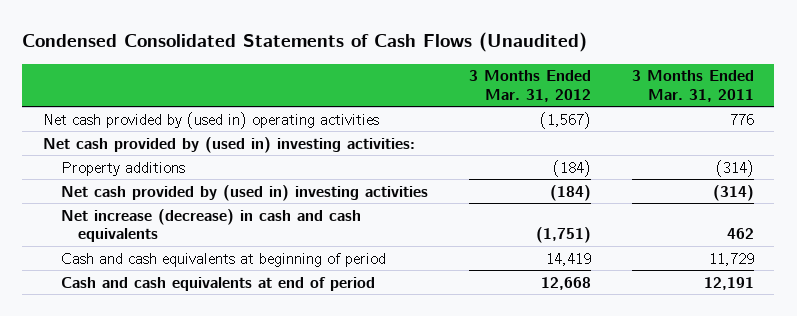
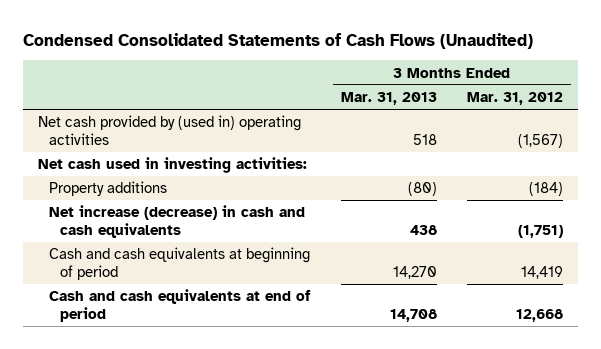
- | 3 Months Ended Mar. 31, 2012 | 3 Months Ended Mar. 31, 2011
+ | 3 Months Ended Mar. 31, 2013 | 3 Months Ended Mar. 31, 2012
- Net cash provided by (used in) investing activities:
+ Net cash used in investing activities:
- Net cash provided by (used in) investing activities | (184) | (314)

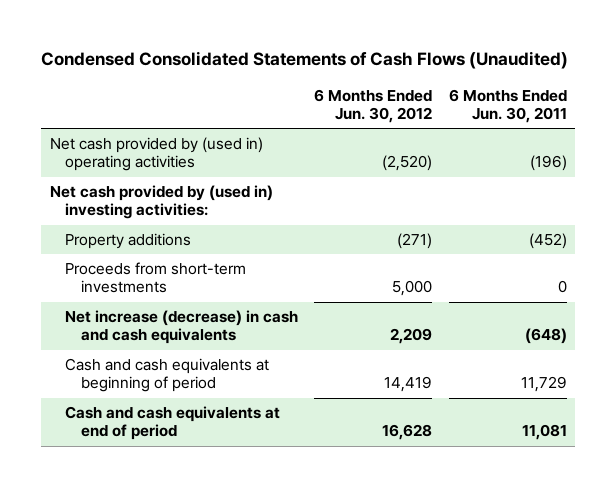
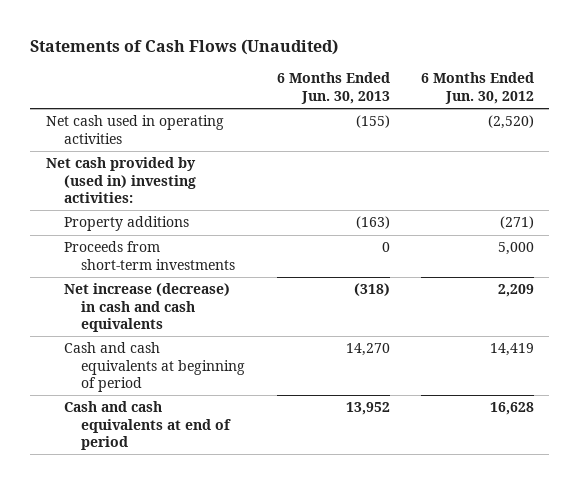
- Condensed Consolidated Statements of Cash Flows (Unaudited)
+ Statements of Cash Flows (Unaudited)
- | 6 Months Ended Jun. 30, 2012 | 6 Months Ended Jun. 30, 2011
+ | 6 Months Ended Jun. 30, 2013 | 6 Months Ended Jun. 30, 2012
- Net cash provided by (used in) operating activities | (2,520) | (196)
+ Net cash used in operating activities | (155) | (2,520)

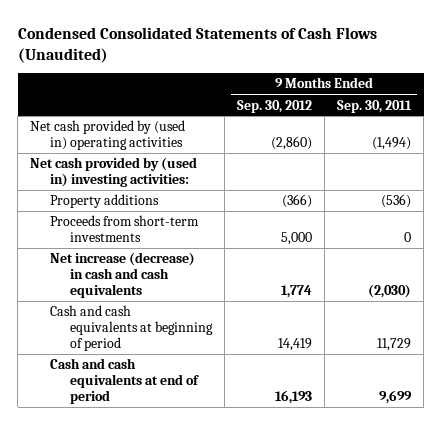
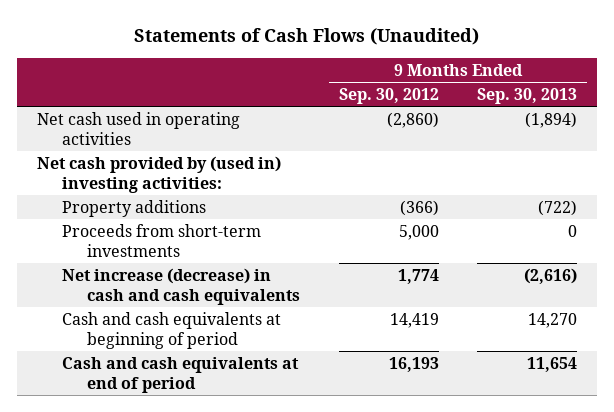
- Condensed Consolidated Statements of Cash Flows (Unaudited)
+ Statements of Cash Flows (Unaudited)
- | 9 Months Ended Sep. 30, 2012 | 9 Months Ended Sep. 30, 2011
+ | 9 Months Ended Sep. 30, 2012 | 9 Months Ended Sep. 30, 2013
- Net cash provided by (used in) operating activities | (2,860) | (1,494)
+ Net cash used in operating activities | (2,860) | (1,894)

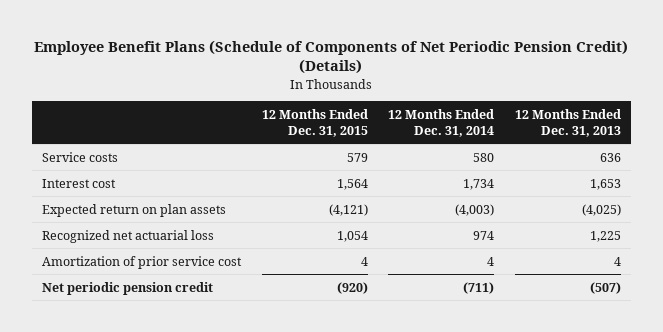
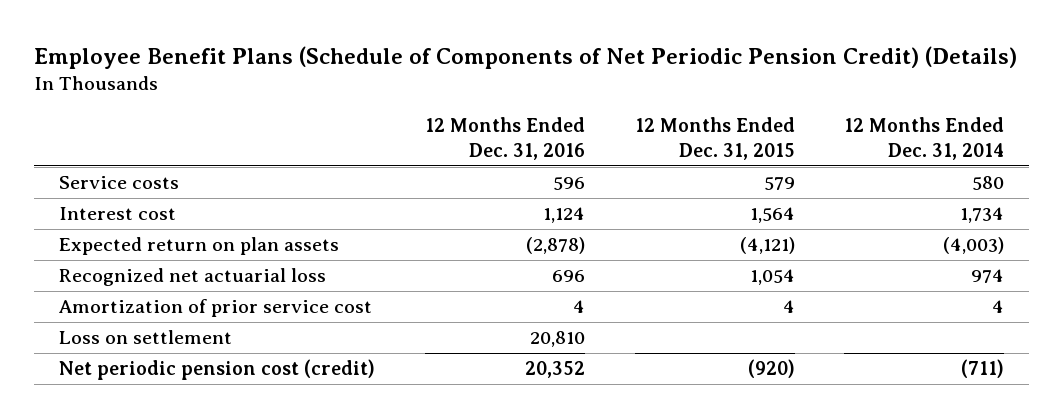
- | 12 Months Ended Dec. 31, 2015 | 12 Months Ended Dec. 31, 2014 | 12 Months Ended Dec. 31, 2013
+ | 12 Months Ended Dec. 31, 2016 | 12 Months Ended Dec. 31, 2015 | 12 Months Ended Dec. 31, 2014
- Net periodic pension credit | (920) | (711) | (507)
+ Loss on settlement | 20,810 | |
+ Net periodic pension cost (credit) | 20,352 | (920) | (711)

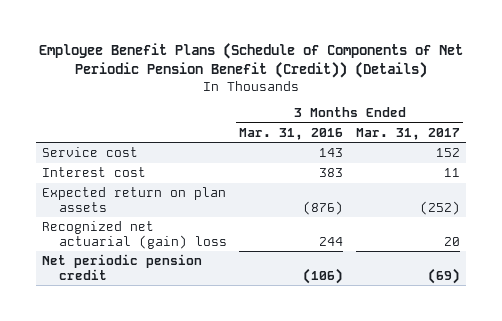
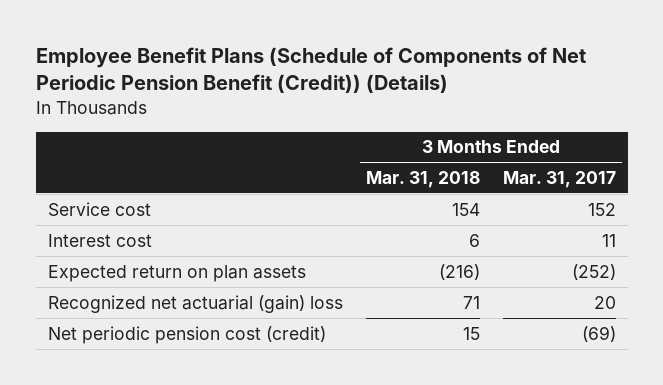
- | 3 Months Ended Mar. 31, 2016 | 3 Months Ended Mar. 31, 2017
+ | 3 Months Ended Mar. 31, 2018 | 3 Months Ended Mar. 31, 2017
- Net periodic pension credit | (106) | (69)
+ Net periodic pension cost (credit) | 15 | (69)

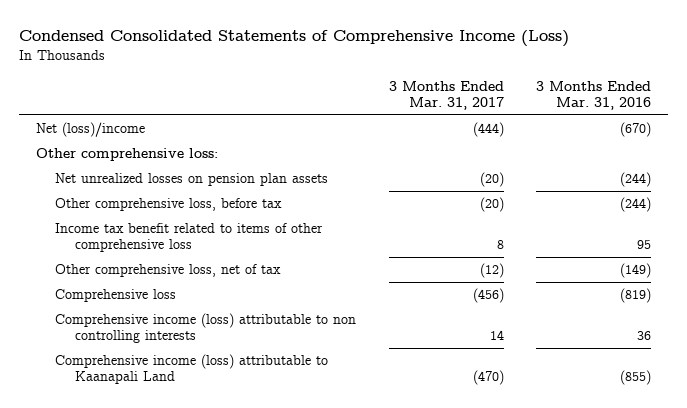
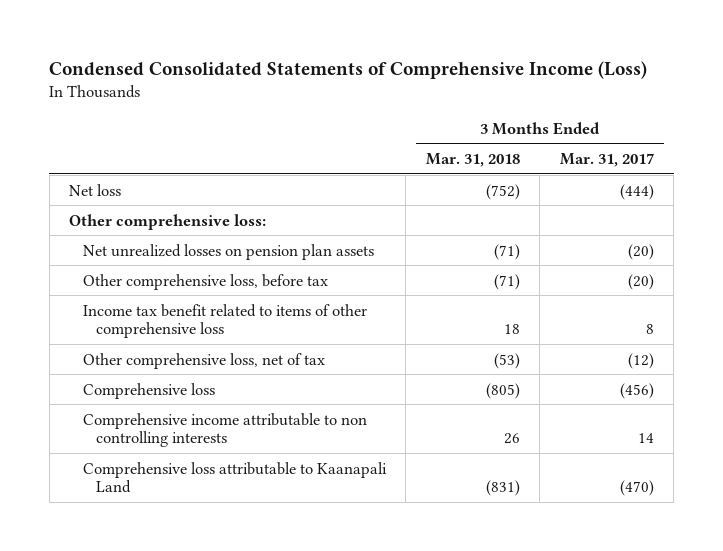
- | 3 Months Ended Mar. 31, 2017 | 3 Months Ended Mar. 31, 2016
+ | 3 Months Ended Mar. 31, 2018 | 3 Months Ended Mar. 31, 2017
- Net (loss)/income | (444) | (670)
+ Net loss | (752) | (444)
- Comprehensive income (loss) attributable to non controlling interests | 14 | 36
- Comprehensive income (loss) attributable to Kaanapali Land | (470) | (855)
+ Comprehensive income attributable to non controlling interests | 26 | 14
+ Comprehensive loss attributable to Kaanapali Land | (831) | (470)

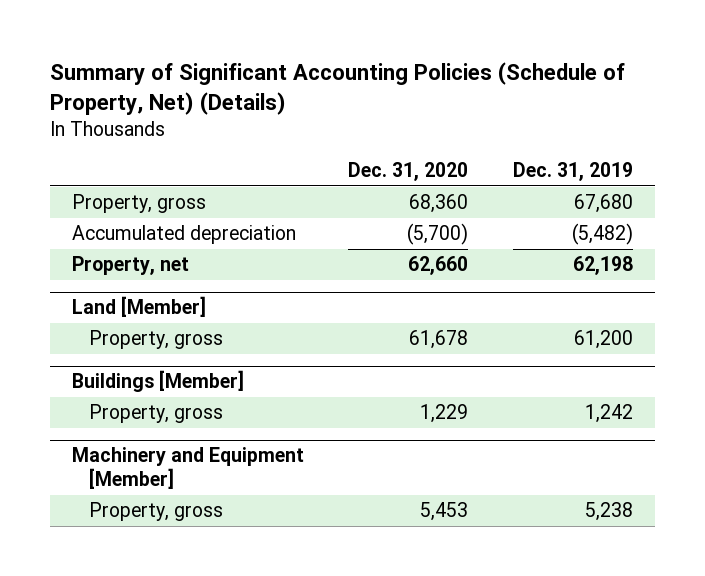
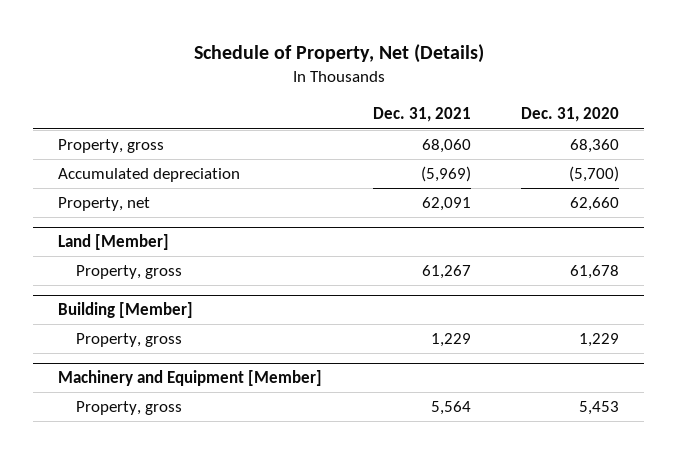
- Summary of Significant Accounting Policies (Schedule of Property, Net) (Details)
+ Schedule of Property, Net (Details)
- | Dec. 31, 2020 | Dec. 31, 2019
+ | Dec. 31, 2021 | Dec. 31, 2020
- Buildings [Member]
+ Building [Member]

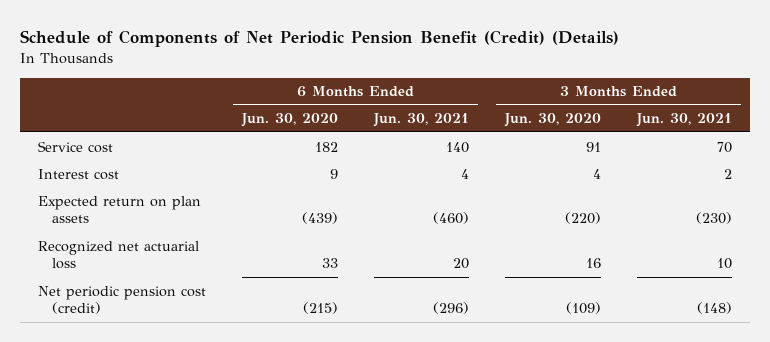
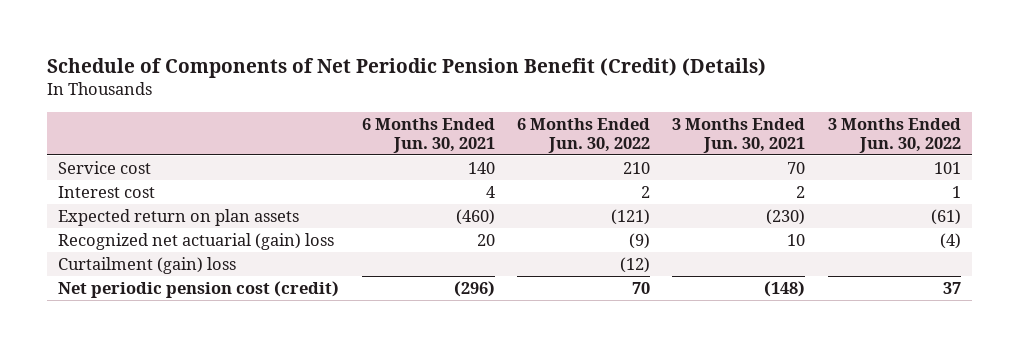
- | 6 Months Ended Jun. 30, 2020 | 6 Months Ended Jun. 30, 2021 | 3 Months Ended Jun. 30, 2020 | 3 Months Ended Jun. 30, 2021
+ | 6 Months Ended Jun. 30, 2021 | 6 Months Ended Jun. 30, 2022 | 3 Months Ended Jun. 30, 2021 | 3 Months Ended Jun. 30, 2022
- Recognized net actuarial loss | 33 | 20 | 16 | 10
+ Recognized net actuarial (gain) loss | 20 | (9) | 10 | (4)
+ Curtailment (gain) loss | | (12) | |

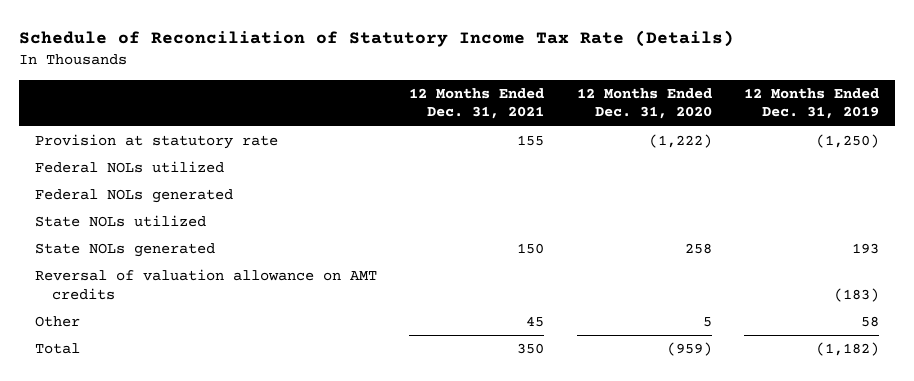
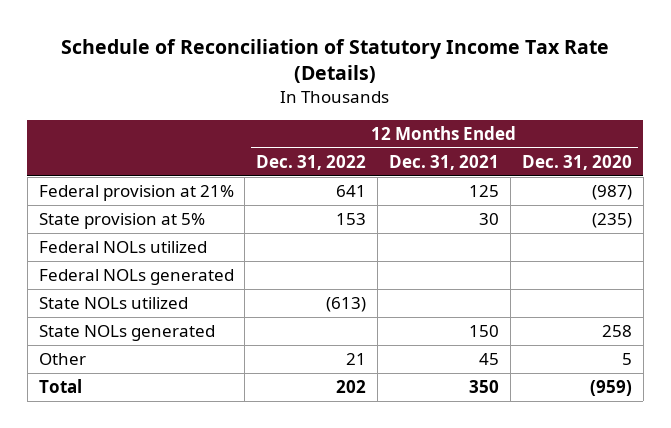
- | 12 Months Ended Dec. 31, 2021 | 12 Months Ended Dec. 31, 2020 | 12 Months Ended Dec. 31, 2019
+ | 12 Months Ended Dec. 31, 2022 | 12 Months Ended Dec. 31, 2021 | 12 Months Ended Dec. 31, 2020
- Provision at statutory rate | 155 | (1,222) | (1,250)
+ Federal provision at 21% | 641 | 125 | (987)
+ State provision at 5% | 153 | 30 | (235)
- Reversal of valuation allowance on AMT credits | | | (183)

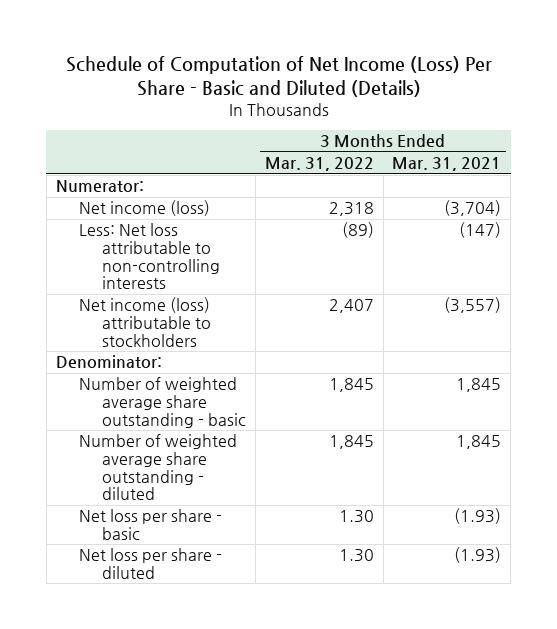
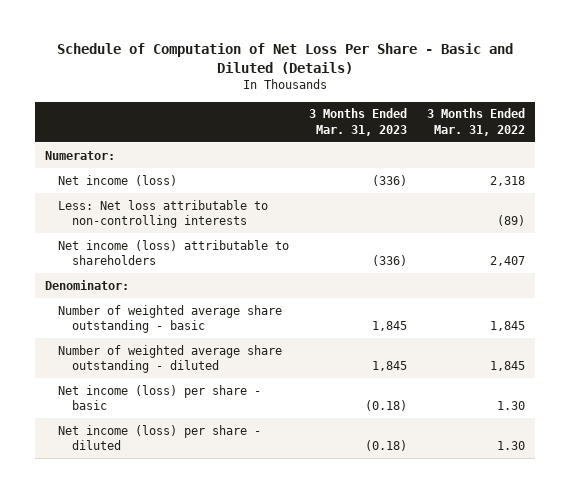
- Schedule of Computation of Net Income (Loss) Per Share - Basic and Diluted (Details)
+ Schedule of Computation of Net Loss Per Share - Basic and Diluted (Details)
- | 3 Months Ended Mar. 31, 2022 | 3 Months Ended Mar. 31, 2021
+ | 3 Months Ended Mar. 31, 2023 | 3 Months Ended Mar. 31, 2022
- Net income (loss) attributable to stockholders | 2,407 | (3,557)
+ Net income (loss) attributable to shareholders | (336) | 2,407
- Net loss per share - basic | 1.30 | (1.93)
- Net loss per share - diluted | 1.30 | (1.93)
+ Net income (loss) per share - basic | (0.18) | 1.30
+ Net income (loss) per share - diluted | (0.18) | 1.30

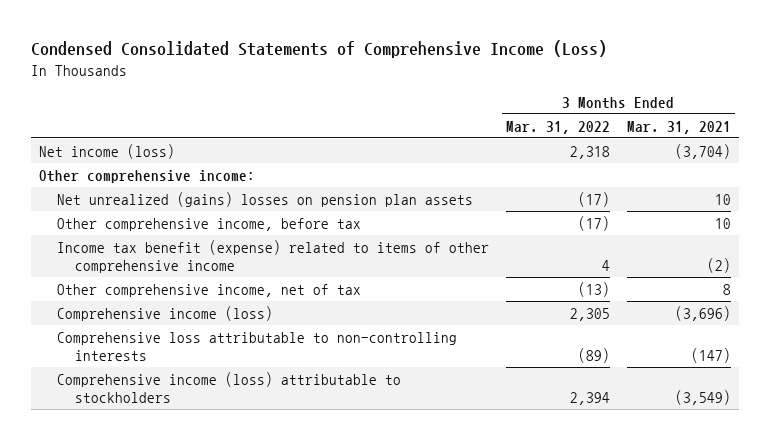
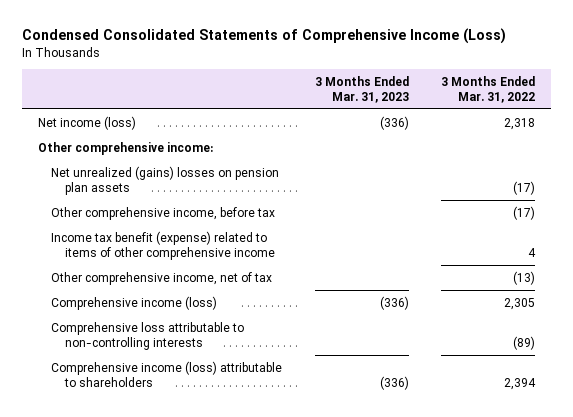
- | 3 Months Ended Mar. 31, 2022 | 3 Months Ended Mar. 31, 2021
+ | 3 Months Ended Mar. 31, 2023 | 3 Months Ended Mar. 31, 2022
- Comprehensive income (loss) attributable to stockholders | 2,394 | (3,549)
+ Comprehensive income (loss) attributable to shareholders | (336) | 2,394

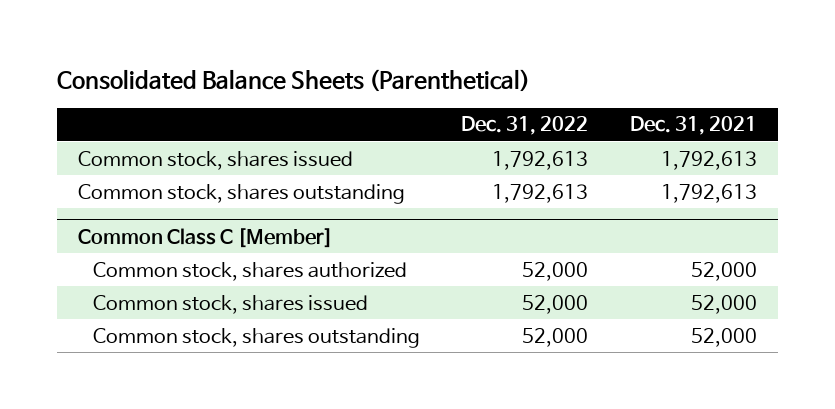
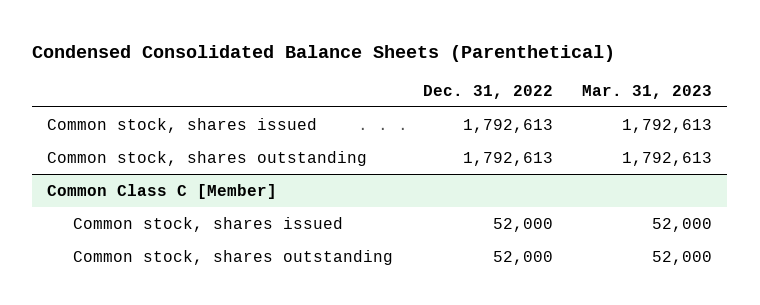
- Consolidated Balance Sheets (Parenthetical)
+ Condensed Consolidated Balance Sheets (Parenthetical)
- | Dec. 31, 2022 | Dec. 31, 2021
+ | Dec. 31, 2022 | Mar. 31, 2023
@ Common Class C [Member]
- Common stock, shares authorized | 52,000 | 52,000

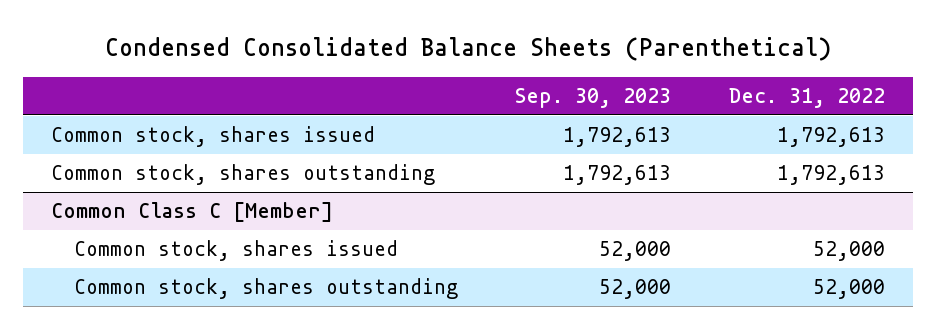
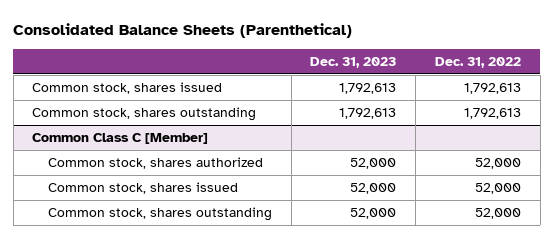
- Condensed Consolidated Balance Sheets (Parenthetical)
+ Consolidated Balance Sheets (Parenthetical)
- | Sep. 30, 2023 | Dec. 31, 2022
+ | Dec. 31, 2023 | Dec. 31, 2022
@ Common Class C [Member]
+ Common stock, shares authorized | 52,000 | 52,000

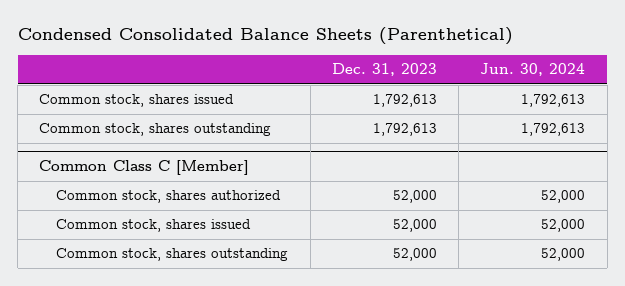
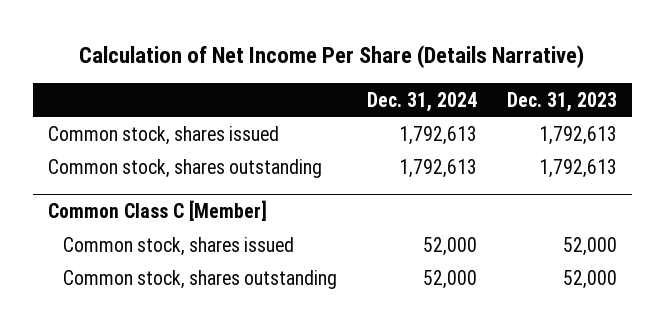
- Condensed Consolidated Balance Sheets (Parenthetical)
+ Calculation of Net Income Per Share (Details Narrative)
- | Dec. 31, 2023 | Jun. 30, 2024
+ | Dec. 31, 2024 | Dec. 31, 2023
@ Common Class C [Member]
- Common stock, shares authorized | 52,000 | 52,000

